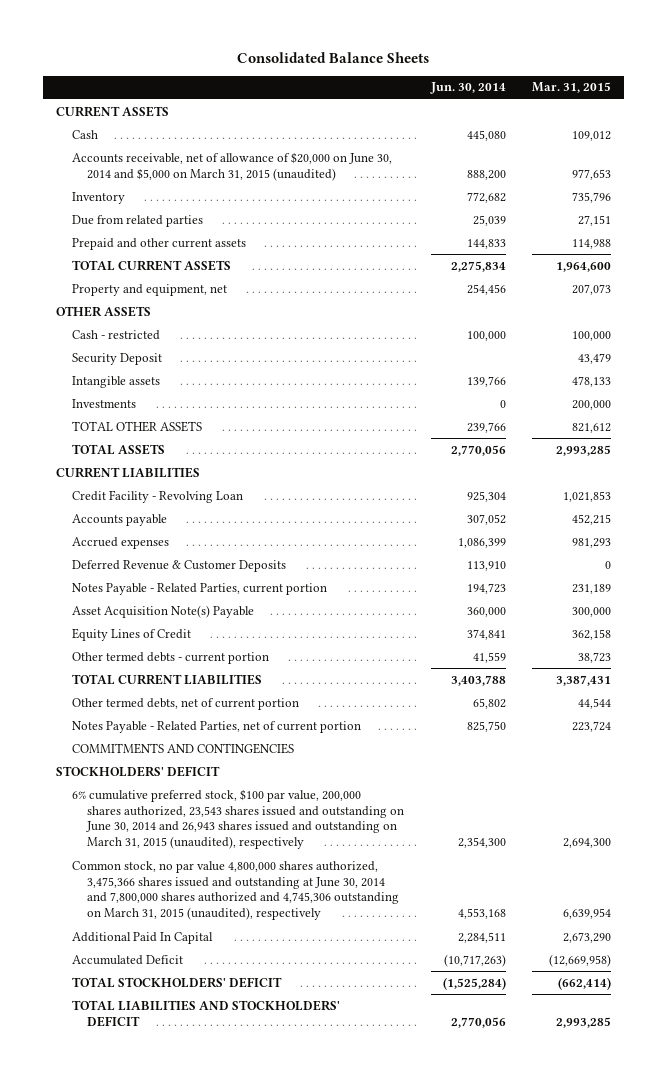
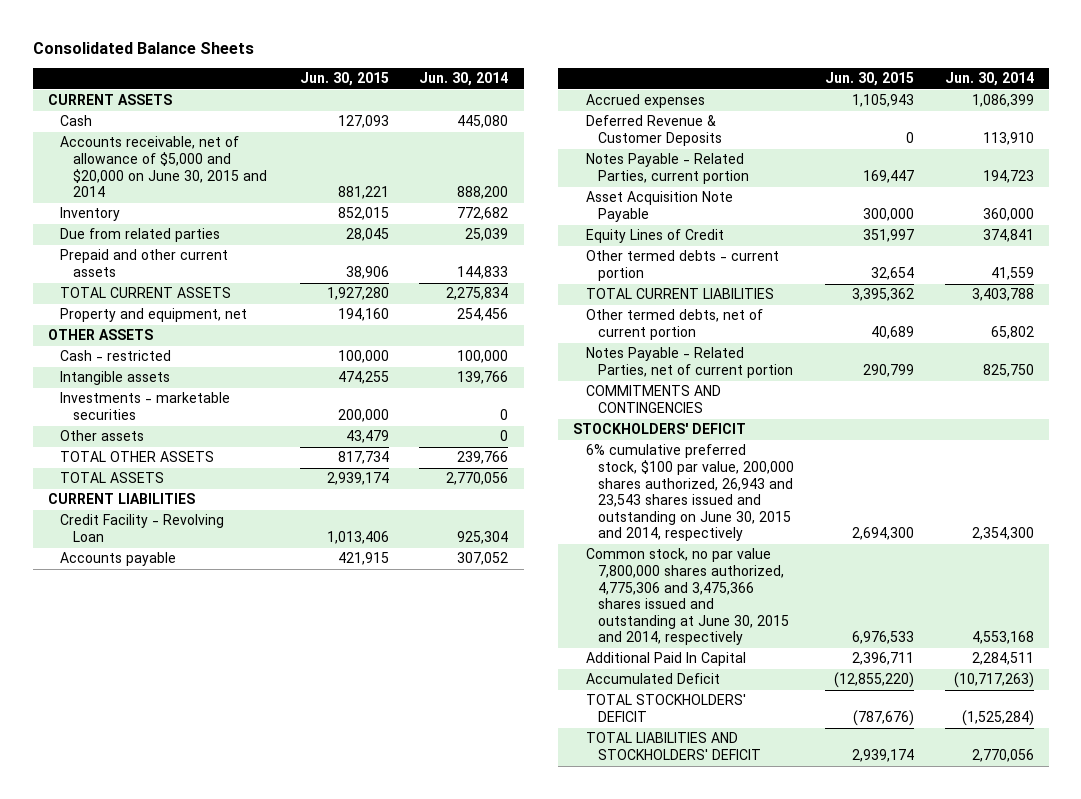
- | Jun. 30, 2014 | Mar. 31, 2015
+ | Jun. 30, 2015 | Jun. 30, 2014
- Accounts receivable, net of allowance of $20,000 on June 30, 2014 and $5,000 on March 31, 2015 (unaudited) | 888,200 | 977,653
+ Accounts receivable, net of allowance of $5,000 and $20,000 on June 30, 2015 and 2014 | 881,221 | 888,200
- Security Deposit | | 43,479
- Investments | 0 | 200,000
+ Investments - marketable securities | 200,000 | 0
+ Other assets | 43,479 | 0
- Asset Acquisition Note(s) Payable | 360,000 | 300,000
+ Asset Acquisition Note Payable | 300,000 | 360,000
- 6% cumulative preferred stock, $100 par value, 200,000 shares authorized, 23,543 shares issued and outstanding on June 30, 2014 and 26,943 shares issued and outstanding on March 31, 2015 (unaudited), respectively | 2,354,300 | 2,694,300
- Common stock, no par value 4,800,000 shares authorized, 3,475,366 shares issued and outstanding at June 30, 2014 and 7,800,000 shares authorized and 4,745,306 outstanding on March 31, 2015 (unaudited), respectively | 4,553,168 | 6,639,954
+ 6% cumulative preferred stock, $100 par value, 200,000 shares authorized, 26,943 and 23,543 shares issued and outstanding on June 30, 2015 and 2014, respectively | 2,694,300 | 2,354,300
+ Common stock, no par value 7,800,000 shares authorized, 4,775,306 and 3,475,366 shares issued and outstanding at June 30, 2015 and 2014, respectively | 6,976,533 | 4,553,168

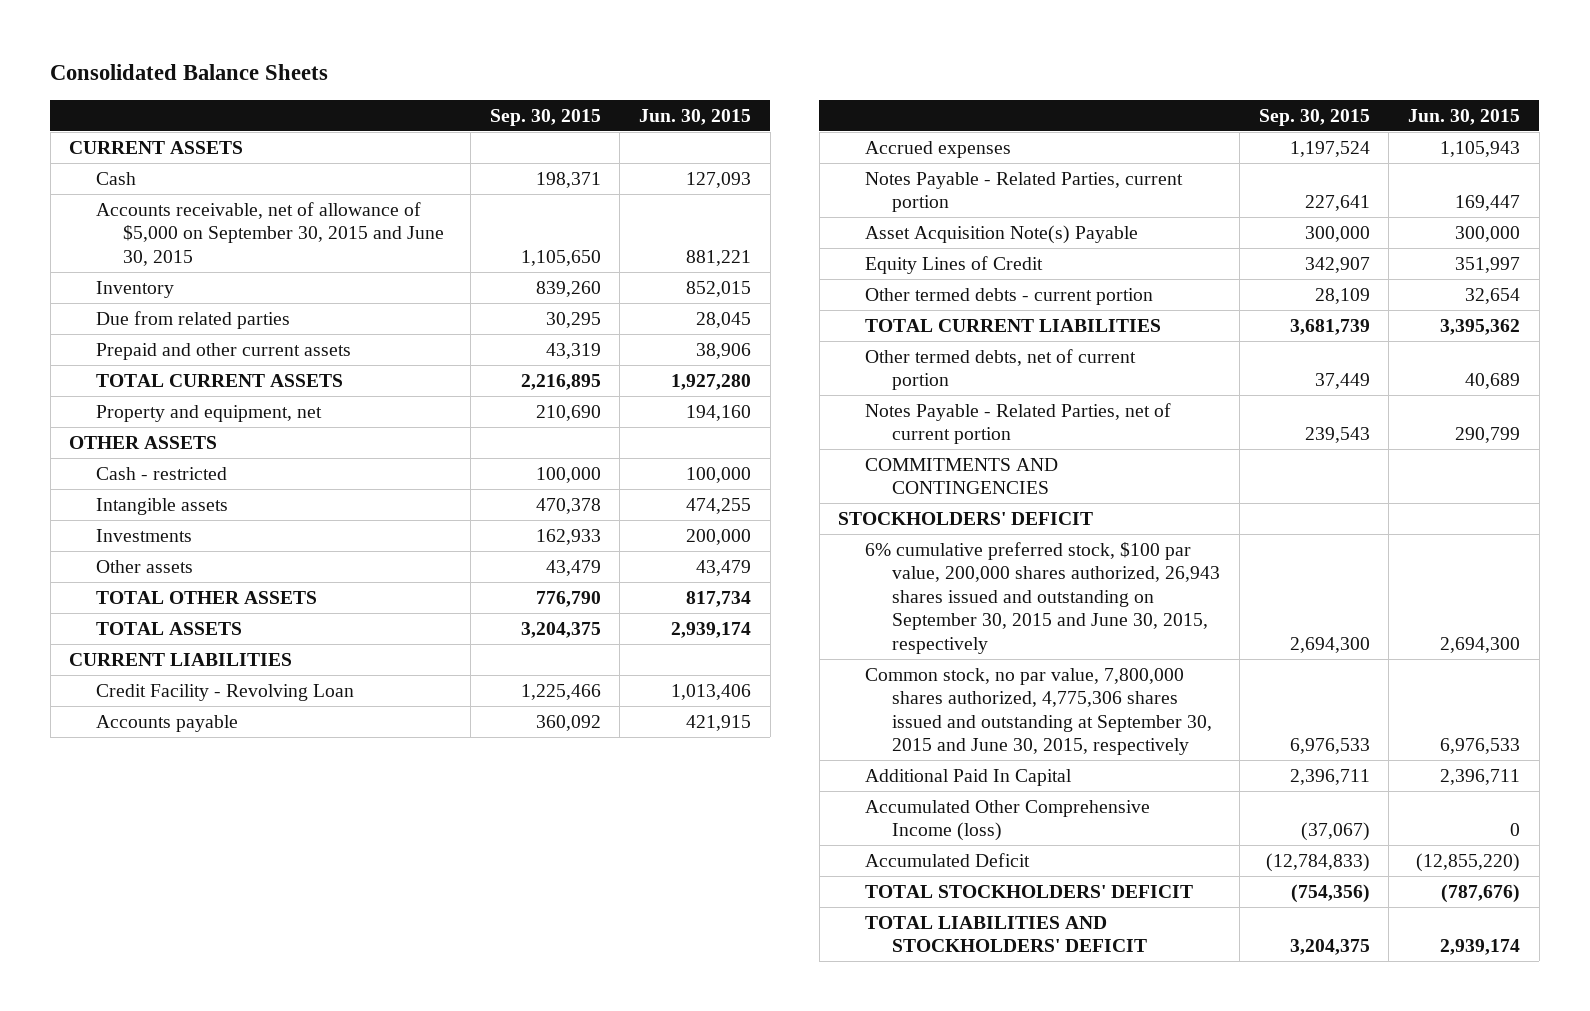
- | Jun. 30, 2015 | Jun. 30, 2014
+ | Sep. 30, 2015 | Jun. 30, 2015
- Accounts receivable, net of allowance of $5,000 and $20,000 on June 30, 2015 and 2014 | 881,221 | 888,200
+ Accounts receivable, net of allowance of $5,000 on September 30, 2015 and June 30, 2015 | 1,105,650 | 881,221
- Investments - marketable securities | 200,000 | 0
+ Investments | 162,933 | 200,000
- Deferred Revenue & Customer Deposits | 0 | 113,910
- Asset Acquisition Note Payable | 300,000 | 360,000
+ Asset Acquisition Note(s) Payable | 300,000 | 300,000
- 6% cumulative preferred stock, $100 par value, 200,000 shares authorized, 26,943 and 23,543 shares issued and outstanding on June 30, 2015 and 2014, respectively | 2,694,300 | 2,354,300
- Common stock, no par value 7,800,000 shares authorized, 4,775,306 and 3,475,366 shares issued and outstanding at June 30, 2015 and 2014, respectively | 6,976,533 | 4,553,168
+ 6% cumulative preferred stock, $100 par value, 200,000 shares authorized, 26,943 shares issued and outstanding on September 30, 2015 and June 30, 2015, respectively | 2,694,300 | 2,694,300
+ Common stock, no par value, 7,800,000 shares authorized, 4,775,306 shares issued and outstanding at September 30, 2015 and June 30, 2015, respectively | 6,976,533 | 6,976,533
+ Accumulated Other Comprehensive Income (loss) | (37,067) | 0

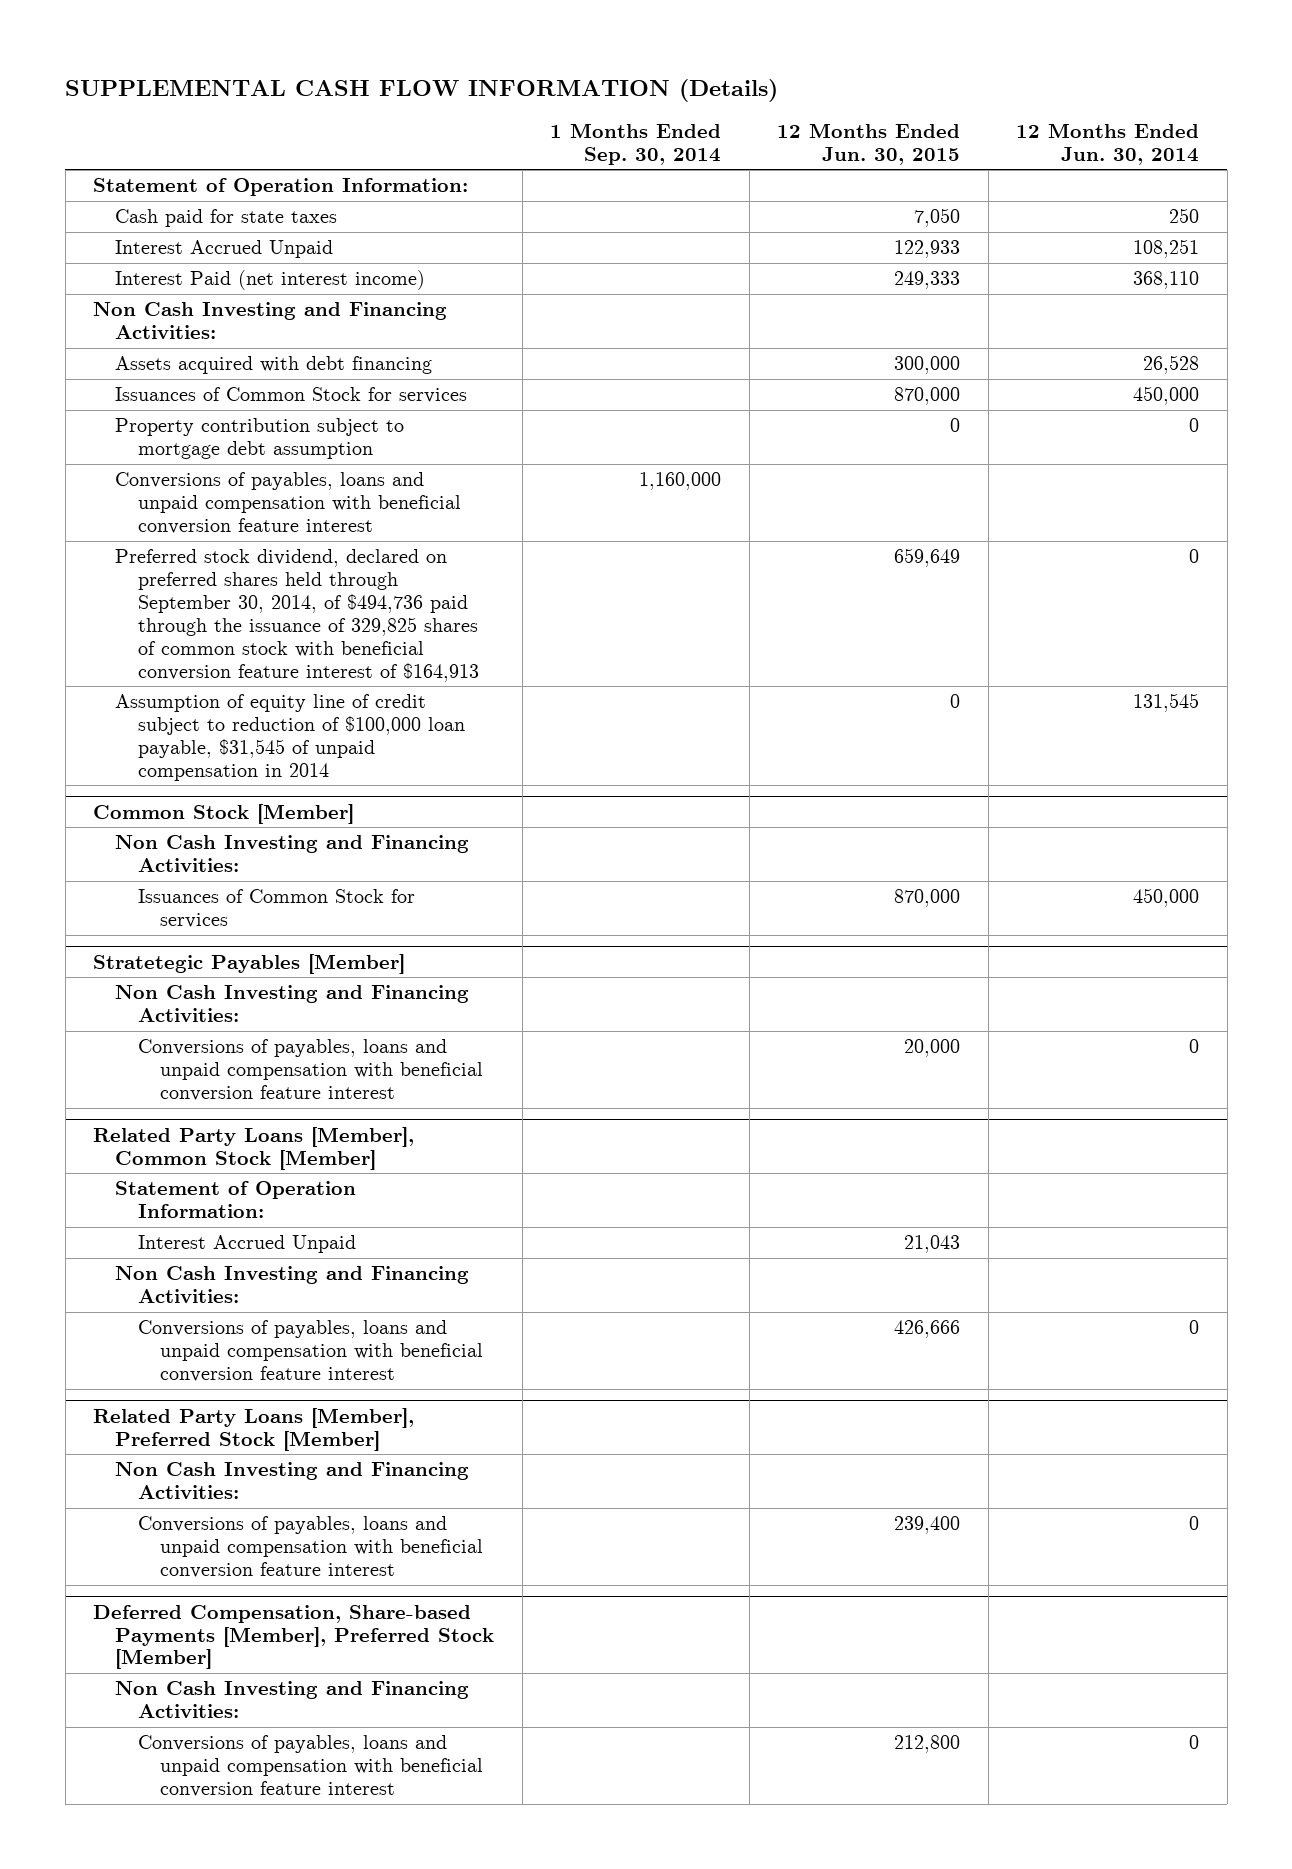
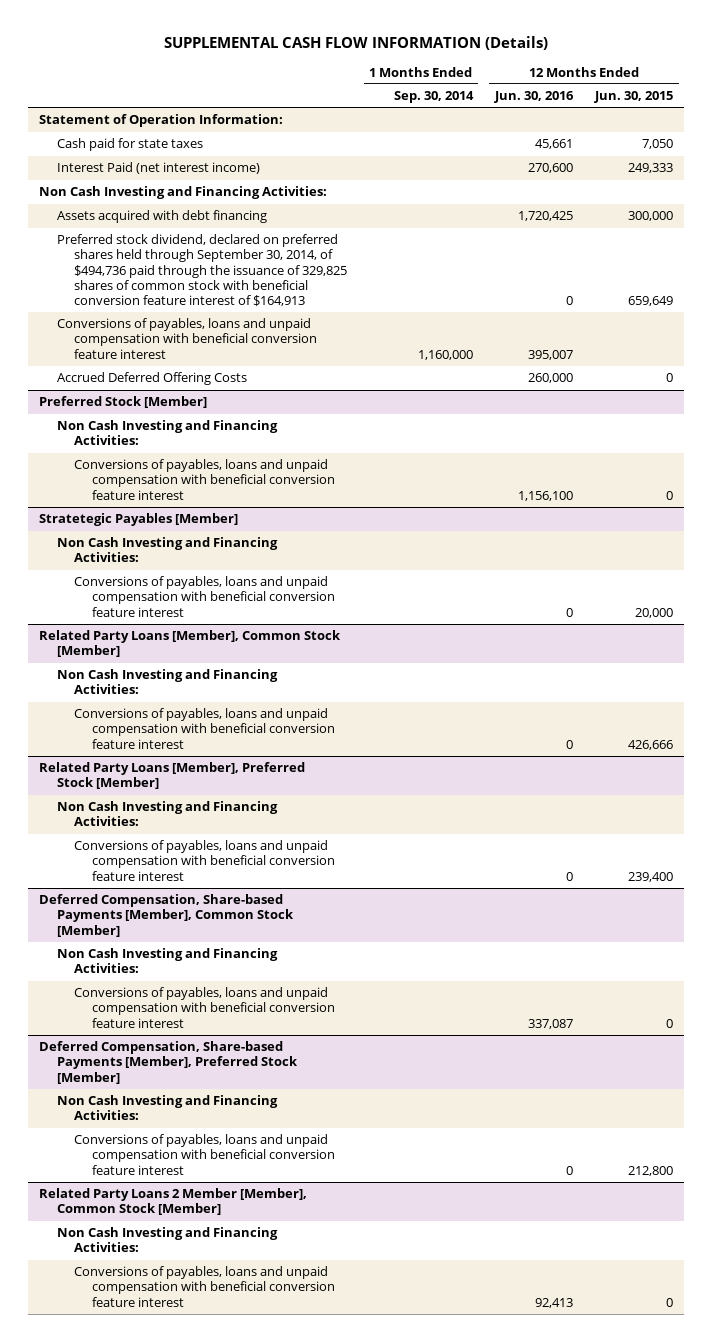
- | 1 Months Ended Sep. 30, 2014 | 12 Months Ended Jun. 30, 2015 | 12 Months Ended Jun. 30, 2014
+ | 1 Months Ended Sep. 30, 2014 | 12 Months Ended Jun. 30, 2016 | 12 Months Ended Jun. 30, 2015
- Interest Accrued Unpaid | | 122,933 | 108,251
- Issuances of Common Stock for services | | 870,000 | 450,000
- Property contribution subject to mortgage debt assumption | | 0 | 0
- Assumption of equity line of credit subject to reduction of $100,000 loan payable, $31,545 of unpaid compensation in 2014 | | 0 | 131,545
- Common Stock [Member]
moved down: Conversions of payables, loans and unpaid compensation with beneficial conversion feature interest | 1,160,000 | 395,007 |
+ Accrued Deferred Offering Costs | | 260,000 | 0
+ Preferred Stock [Member]
- Issuances of Common Stock for services | | 870,000 | 450,000
+ Conversions of payables, loans and unpaid compensation with beneficial conversion feature interest | | 1,156,100 | 0
@ Related Party Loans [Member], Common Stock [Member]
- Statement of Operation Information:
- Interest Accrued Unpaid | | 21,043 |
+ Deferred Compensation, Share-based Payments [Member], Common Stock [Member]
+ Non Cash Investing and Financing Activities:
+ Conversions of payables, loans and unpaid compensation with beneficial conversion feature interest | | 337,087 | 0
+ Related Party Loans 2 Member [Member], Common Stock [Member]
+ Non Cash Investing and Financing Activities:
+ Conversions of payables, loans and unpaid compensation with beneficial conversion feature interest | | 92,413 | 0

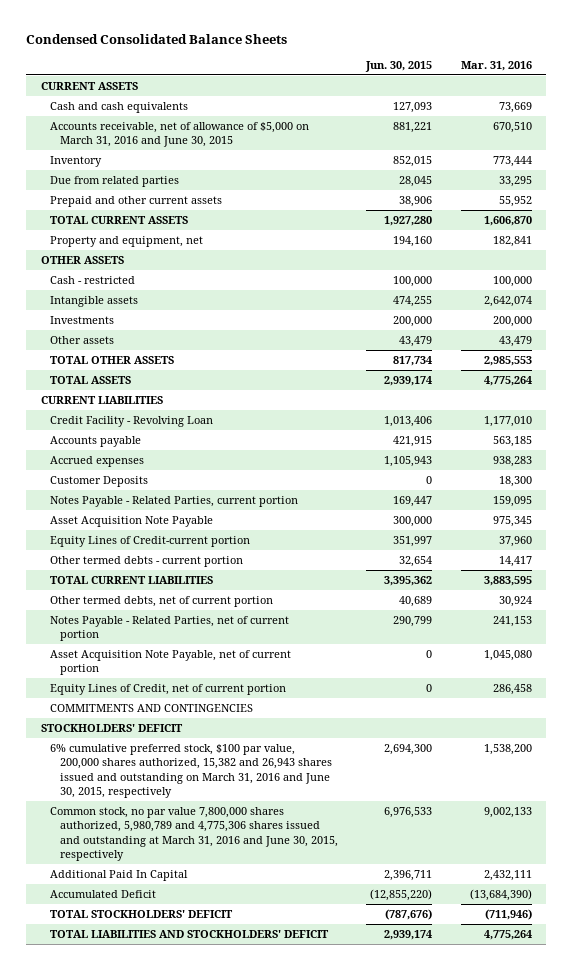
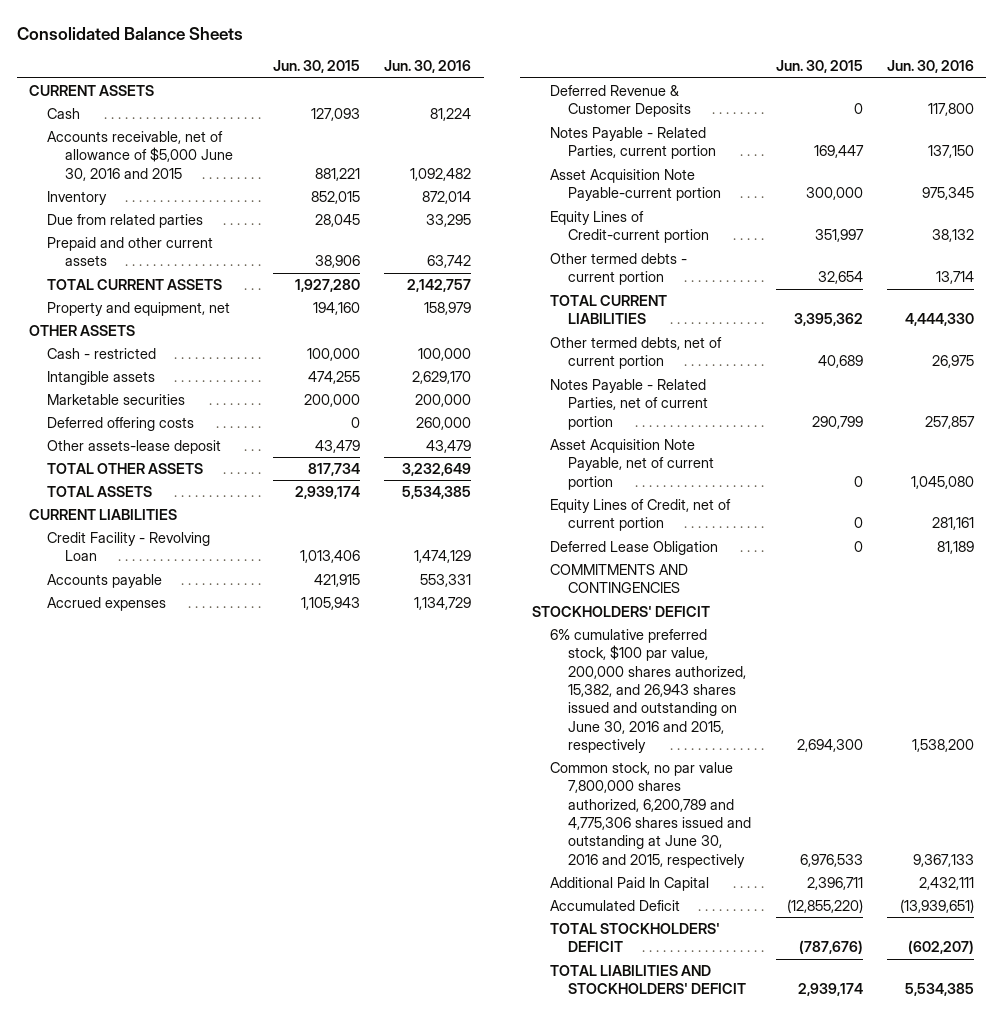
- Condensed Consolidated Balance Sheets
+ Consolidated Balance Sheets
- | Jun. 30, 2015 | Mar. 31, 2016
+ | Jun. 30, 2015 | Jun. 30, 2016
- Cash and cash equivalents | 127,093 | 73,669
- Accounts receivable, net of allowance of $5,000 on March 31, 2016 and June 30, 2015 | 881,221 | 670,510
+ Cash | 127,093 | 81,224
+ Accounts receivable, net of allowance of $5,000 June 30, 2016 and 2015 | 881,221 | 1,092,482
- Investments | 200,000 | 200,000
- Other assets | 43,479 | 43,479
+ Marketable securities | 200,000 | 200,000
+ Deferred offering costs | 0 | 260,000
+ Other assets-lease deposit | 43,479 | 43,479
- Customer Deposits | 0 | 18,300
+ Deferred Revenue & Customer Deposits | 0 | 117,800
- Asset Acquisition Note Payable | 300,000 | 975,345
+ Asset Acquisition Note Payable-current portion | 300,000 | 975,345
+ Deferred Lease Obligation | 0 | 81,189
- 6% cumulative preferred stock, $100 par value, 200,000 shares authorized, 15,382 and 26,943 shares issued and outstanding on March 31, 2016 and June 30, 2015, respectively | 2,694,300 | 1,538,200
- Common stock, no par value 7,800,000 shares authorized, 5,980,789 and 4,775,306 shares issued and outstanding at March 31, 2016 and June 30, 2015, respectively | 6,976,533 | 9,002,133
+ 6% cumulative preferred stock, $100 par value, 200,000 shares authorized, 15,382, and 26,943 shares issued and outstanding on June 30, 2016 and 2015, respectively | 2,694,300 | 1,538,200
+ Common stock, no par value 7,800,000 shares authorized, 6,200,789 and 4,775,306 shares issued and outstanding at June 30, 2016 and 2015, respectively | 6,976,533 | 9,367,133

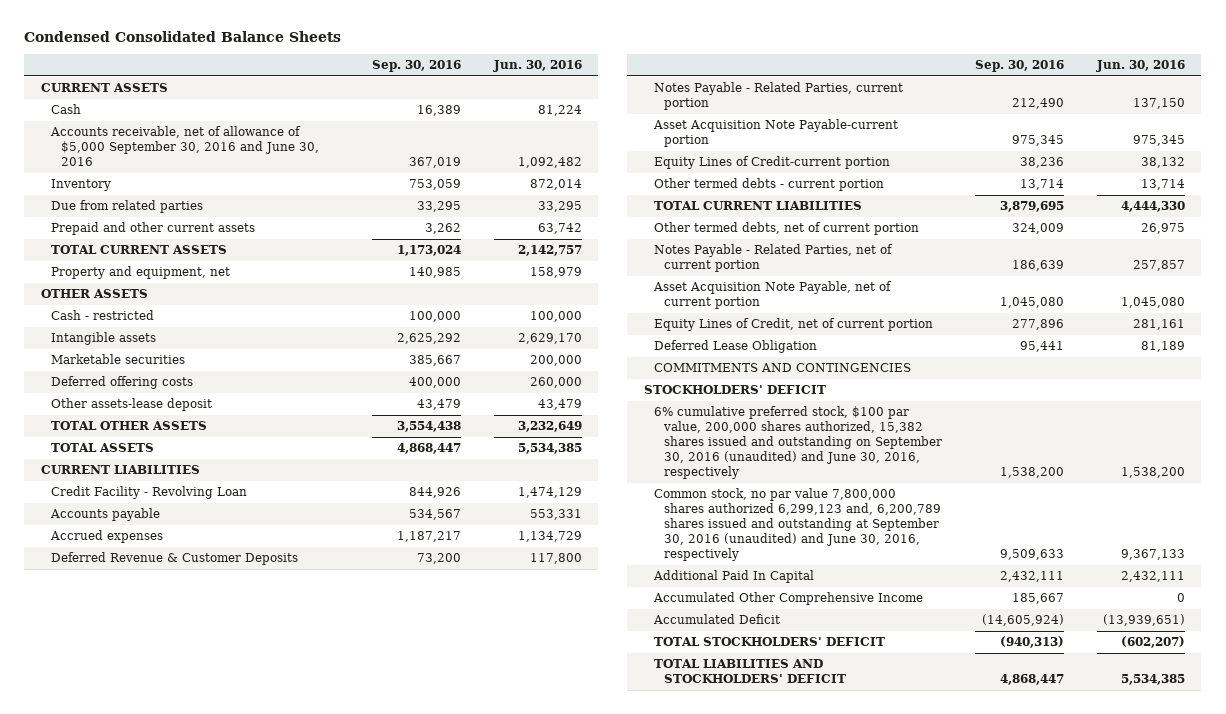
- Consolidated Balance Sheets
+ Condensed Consolidated Balance Sheets
- | Jun. 30, 2015 | Jun. 30, 2016
+ | Sep. 30, 2016 | Jun. 30, 2016
- Accounts receivable, net of allowance of $5,000 June 30, 2016 and 2015 | 881,221 | 1,092,482
+ Accounts receivable, net of allowance of $5,000 September 30, 2016 and June 30, 2016 | 367,019 | 1,092,482
- 6% cumulative preferred stock, $100 par value, 200,000 shares authorized, 15,382, and 26,943 shares issued and outstanding on June 30, 2016 and 2015, respectively | 2,694,300 | 1,538,200
- Common stock, no par value 7,800,000 shares authorized, 6,200,789 and 4,775,306 shares issued and outstanding at June 30, 2016 and 2015, respectively | 6,976,533 | 9,367,133
+ 6% cumulative preferred stock, $100 par value, 200,000 shares authorized, 15,382 shares issued and outstanding on September 30, 2016 (unaudited) and June 30, 2016, respectively | 1,538,200 | 1,538,200
+ Common stock, no par value 7,800,000 shares authorized 6,299,123 and, 6,200,789 shares issued and outstanding at September 30, 2016 (unaudited) and June 30, 2016, respectively | 9,509,633 | 9,367,133
+ Accumulated Other Comprehensive Income | 185,667 | 0

